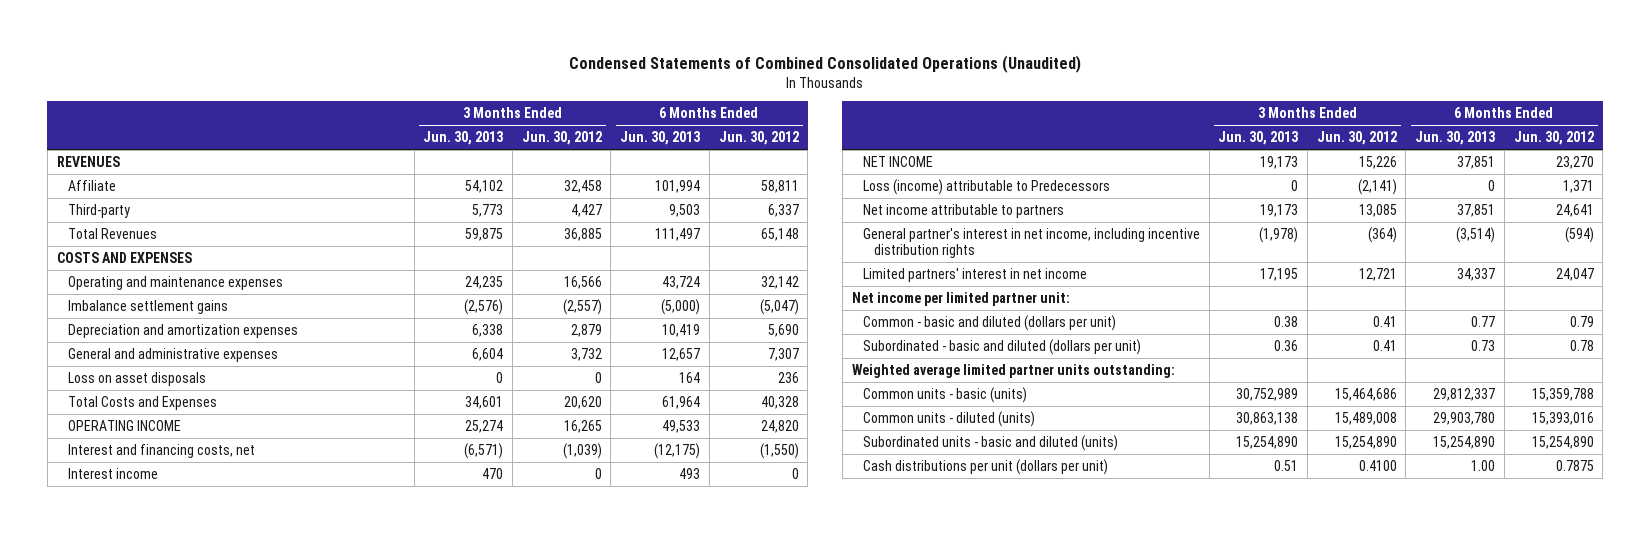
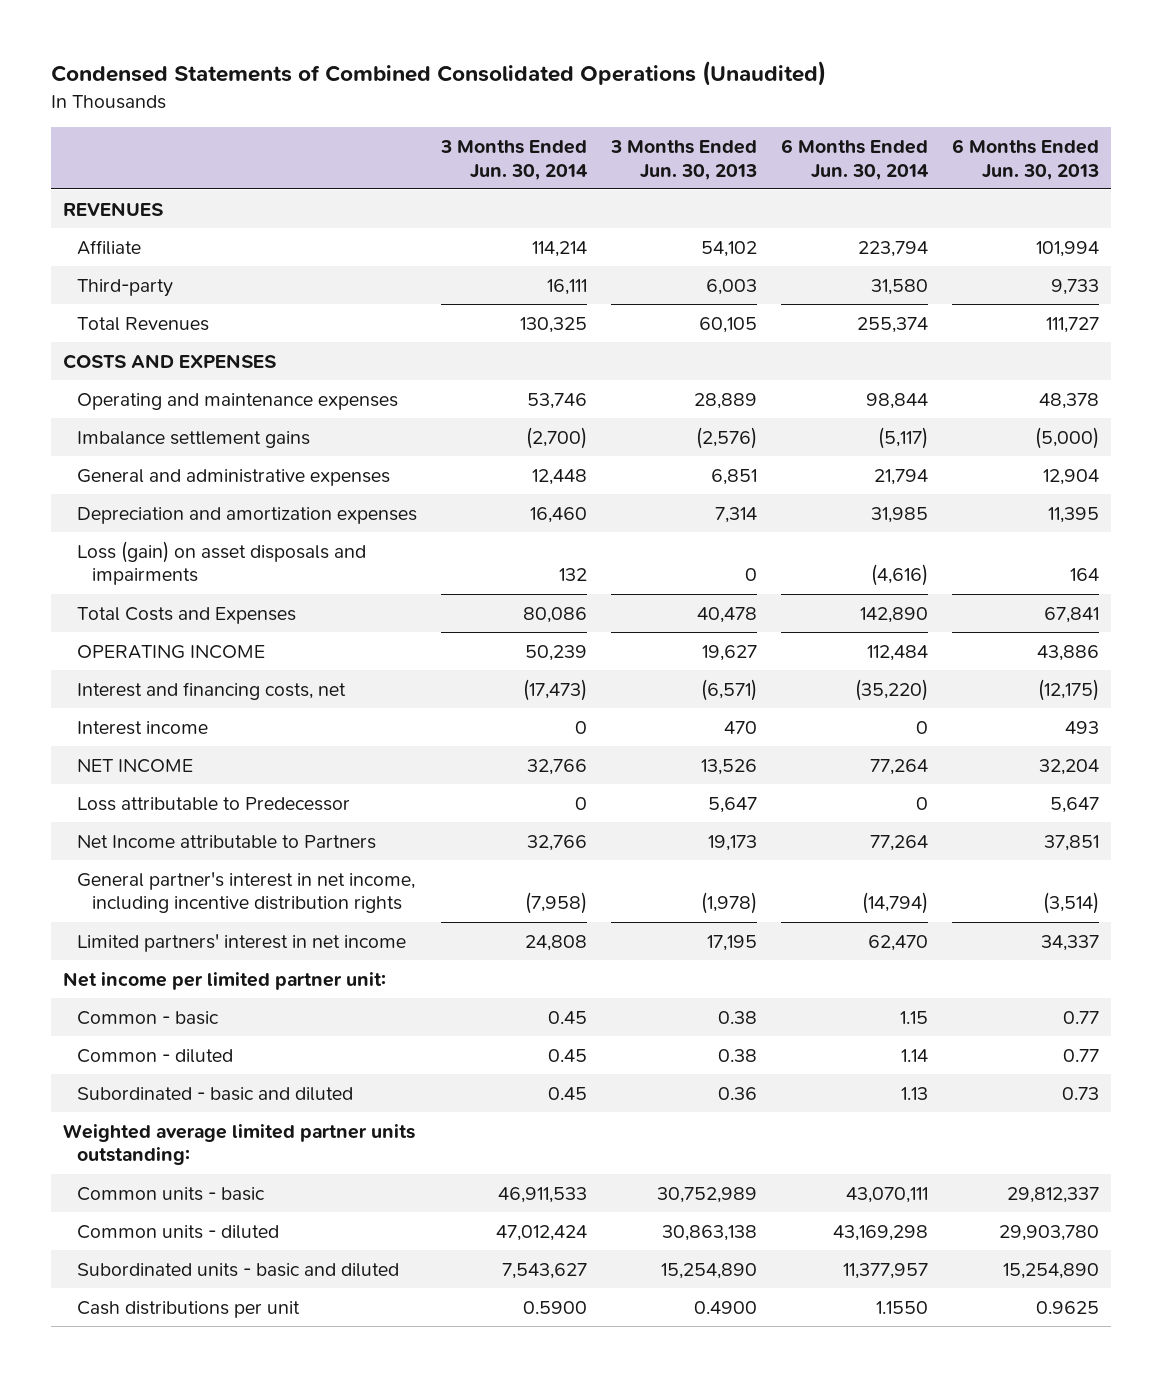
- | 3 Months Ended Jun. 30, 2013 | 3 Months Ended Jun. 30, 2012 | 6 Months Ended Jun. 30, 2013 | 6 Months Ended Jun. 30, 2012
+ | 3 Months Ended Jun. 30, 2014 | 3 Months Ended Jun. 30, 2013 | 6 Months Ended Jun. 30, 2014 | 6 Months Ended Jun. 30, 2013
- Third-party | 5,773 | 4,427 | 9,503 | 6,337
- Total Revenues | 59,875 | 36,885 | 111,497 | 65,148
+ Third-party | 16,111 | 6,003 | 31,580 | 9,733
+ Total Revenues | 130,325 | 60,105 | 255,374 | 111,727
- Operating and maintenance expenses | 24,235 | 16,566 | 43,724 | 32,142
+ Operating and maintenance expenses | 53,746 | 28,889 | 98,844 | 48,378
- Depreciation and amortization expenses | 6,338 | 2,879 | 10,419 | 5,690
- General and administrative expenses | 6,604 | 3,732 | 12,657 | 7,307
- Loss on asset disposals | 0 | 0 | 164 | 236
- Total Costs and Expenses | 34,601 | 20,620 | 61,964 | 40,328
- OPERATING INCOME | 25,274 | 16,265 | 49,533 | 24,820
+ General and administrative expenses | 12,448 | 6,851 | 21,794 | 12,904
+ Depreciation and amortization expenses | 16,460 | 7,314 | 31,985 | 11,395
+ Loss (gain) on asset disposals and impairments | 132 | 0 | (4,616) | 164
+ Total Costs and Expenses | 80,086 | 40,478 | 142,890 | 67,841
+ OPERATING INCOME | 50,239 | 19,627 | 112,484 | 43,886
- NET INCOME | 19,173 | 15,226 | 37,851 | 23,270
- Loss (income) attributable to Predecessors | 0 | (2,141) | 0 | 1,371
- Net income attributable to partners | 19,173 | 13,085 | 37,851 | 24,641
+ NET INCOME | 32,766 | 13,526 | 77,264 | 32,204
+ Loss attributable to Predecessor | 0 | 5,647 | 0 | 5,647
+ Net Income attributable to Partners | 32,766 | 19,173 | 77,264 | 37,851
- Common - basic and diluted (dollars per unit) | 0.38 | 0.41 | 0.77 | 0.79
- Subordinated - basic and diluted (dollars per unit) | 0.36 | 0.41 | 0.73 | 0.78
+ Common - basic | 0.45 | 0.38 | 1.15 | 0.77
+ Common - diluted | 0.45 | 0.38 | 1.14 | 0.77
+ Subordinated - basic and diluted | 0.45 | 0.36 | 1.13 | 0.73
- Common units - basic (units) | 30,752,989 | 15,464,686 | 29,812,337 | 15,359,788
- Common units - diluted (units) | 30,863,138 | 15,489,008 | 29,903,780 | 15,393,016
- Subordinated units - basic and diluted (units) | 15,254,890 | 15,254,890 | 15,254,890 | 15,254,890
- Cash distributions per unit (dollars per unit) | 0.51 | 0.4100 | 1.00 | 0.7875
+ Common units - basic | 46,911,533 | 30,752,989 | 43,070,111 | 29,812,337
+ Common units - diluted | 47,012,424 | 30,863,138 | 43,169,298 | 29,903,780
+ Subordinated units - basic and diluted | 7,543,627 | 15,254,890 | 11,377,957 | 15,254,890
+ Cash distributions per unit | 0.5900 | 0.4900 | 1.1550 | 0.9625

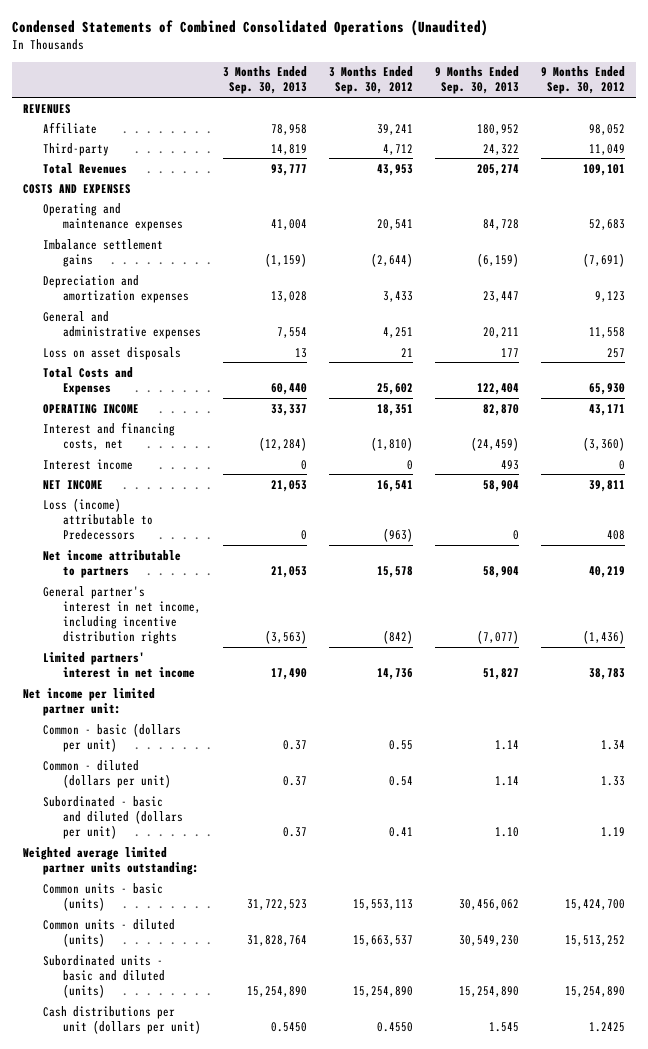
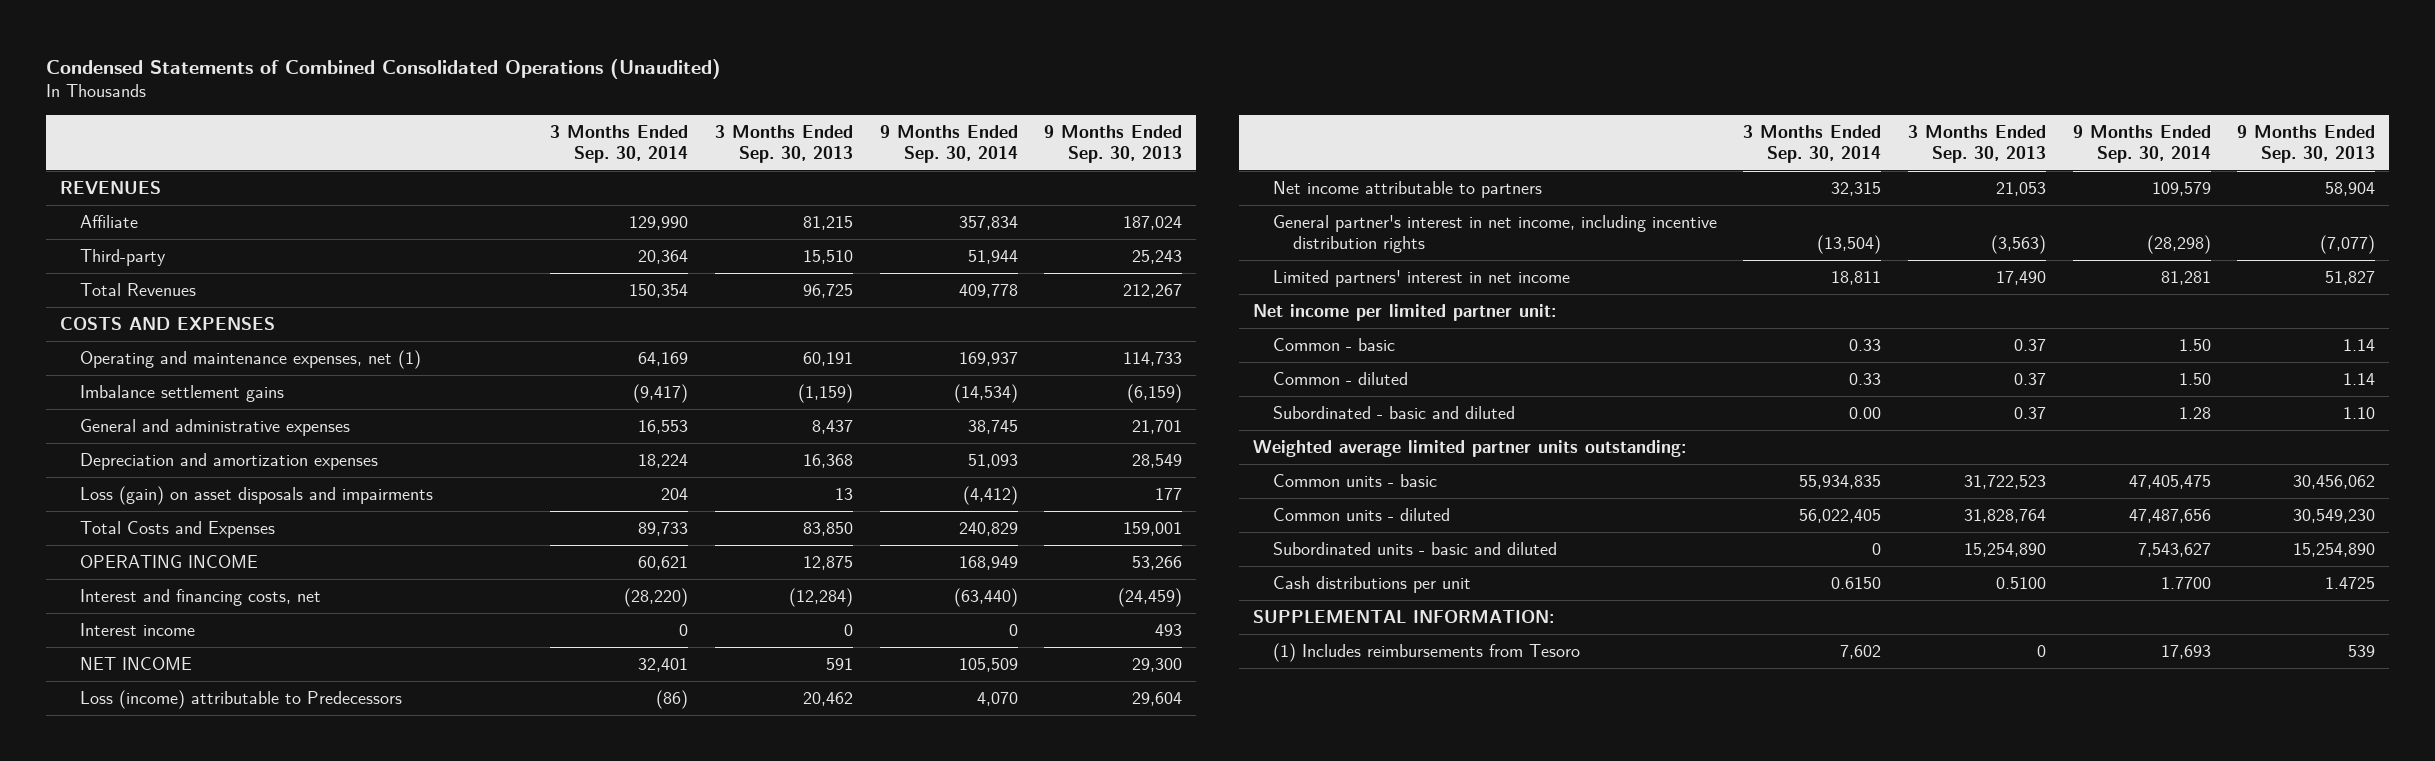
- | 3 Months Ended Sep. 30, 2013 | 3 Months Ended Sep. 30, 2012 | 9 Months Ended Sep. 30, 2013 | 9 Months Ended Sep. 30, 2012
+ | 3 Months Ended Sep. 30, 2014 | 3 Months Ended Sep. 30, 2013 | 9 Months Ended Sep. 30, 2014 | 9 Months Ended Sep. 30, 2013
- Affiliate | 78,958 | 39,241 | 180,952 | 98,052
- Third-party | 14,819 | 4,712 | 24,322 | 11,049
- Total Revenues | 93,777 | 43,953 | 205,274 | 109,101
+ Affiliate | 129,990 | 81,215 | 357,834 | 187,024
+ Third-party | 20,364 | 15,510 | 51,944 | 25,243
+ Total Revenues | 150,354 | 96,725 | 409,778 | 212,267
- Operating and maintenance expenses | 41,004 | 20,541 | 84,728 | 52,683
+ Operating and maintenance expenses, net (1) | 64,169 | 60,191 | 169,937 | 114,733
- Depreciation and amortization expenses | 13,028 | 3,433 | 23,447 | 9,123
- General and administrative expenses | 7,554 | 4,251 | 20,211 | 11,558
- Loss on asset disposals | 13 | 21 | 177 | 257
- Total Costs and Expenses | 60,440 | 25,602 | 122,404 | 65,930
- OPERATING INCOME | 33,337 | 18,351 | 82,870 | 43,171
+ General and administrative expenses | 16,553 | 8,437 | 38,745 | 21,701
+ Depreciation and amortization expenses | 18,224 | 16,368 | 51,093 | 28,549
+ Loss (gain) on asset disposals and impairments | 204 | 13 | (4,412) | 177
+ Total Costs and Expenses | 89,733 | 83,850 | 240,829 | 159,001
+ OPERATING INCOME | 60,621 | 12,875 | 168,949 | 53,266
- NET INCOME | 21,053 | 16,541 | 58,904 | 39,811
- Loss (income) attributable to Predecessors | 0 | (963) | 0 | 408
+ NET INCOME | 32,401 | 591 | 105,509 | 29,300
+ Loss (income) attributable to Predecessors | (86) | 20,462 | 4,070 | 29,604
- Common - basic (dollars per unit) | 0.37 | 0.55 | 1.14 | 1.34
- Common - diluted (dollars per unit) | 0.37 | 0.54 | 1.14 | 1.33
- Subordinated - basic and diluted (dollars per unit) | 0.37 | 0.41 | 1.10 | 1.19
+ Common - basic | 0.33 | 0.37 | 1.50 | 1.14
+ Common - diluted | 0.33 | 0.37 | 1.50 | 1.14
+ Subordinated - basic and diluted | 0.00 | 0.37 | 1.28 | 1.10
- Common units - basic (units) | 31,722,523 | 15,553,113 | 30,456,062 | 15,424,700
- Common units - diluted (units) | 31,828,764 | 15,663,537 | 30,549,230 | 15,513,252
- Subordinated units - basic and diluted (units) | 15,254,890 | 15,254,890 | 15,254,890 | 15,254,890
- Cash distributions per unit (dollars per unit) | 0.5450 | 0.4550 | 1.545 | 1.2425
+ Common units - basic | 55,934,835 | 31,722,523 | 47,405,475 | 30,456,062
+ Common units - diluted | 56,022,405 | 31,828,764 | 47,487,656 | 30,549,230
+ Subordinated units - basic and diluted | 0 | 15,254,890 | 7,543,627 | 15,254,890
+ Cash distributions per unit | 0.6150 | 0.5100 | 1.7700 | 1.4725
+ SUPPLEMENTAL INFORMATION:
+ (1) Includes reimbursements from Tesoro | 7,602 | 0 | 17,693 | 539

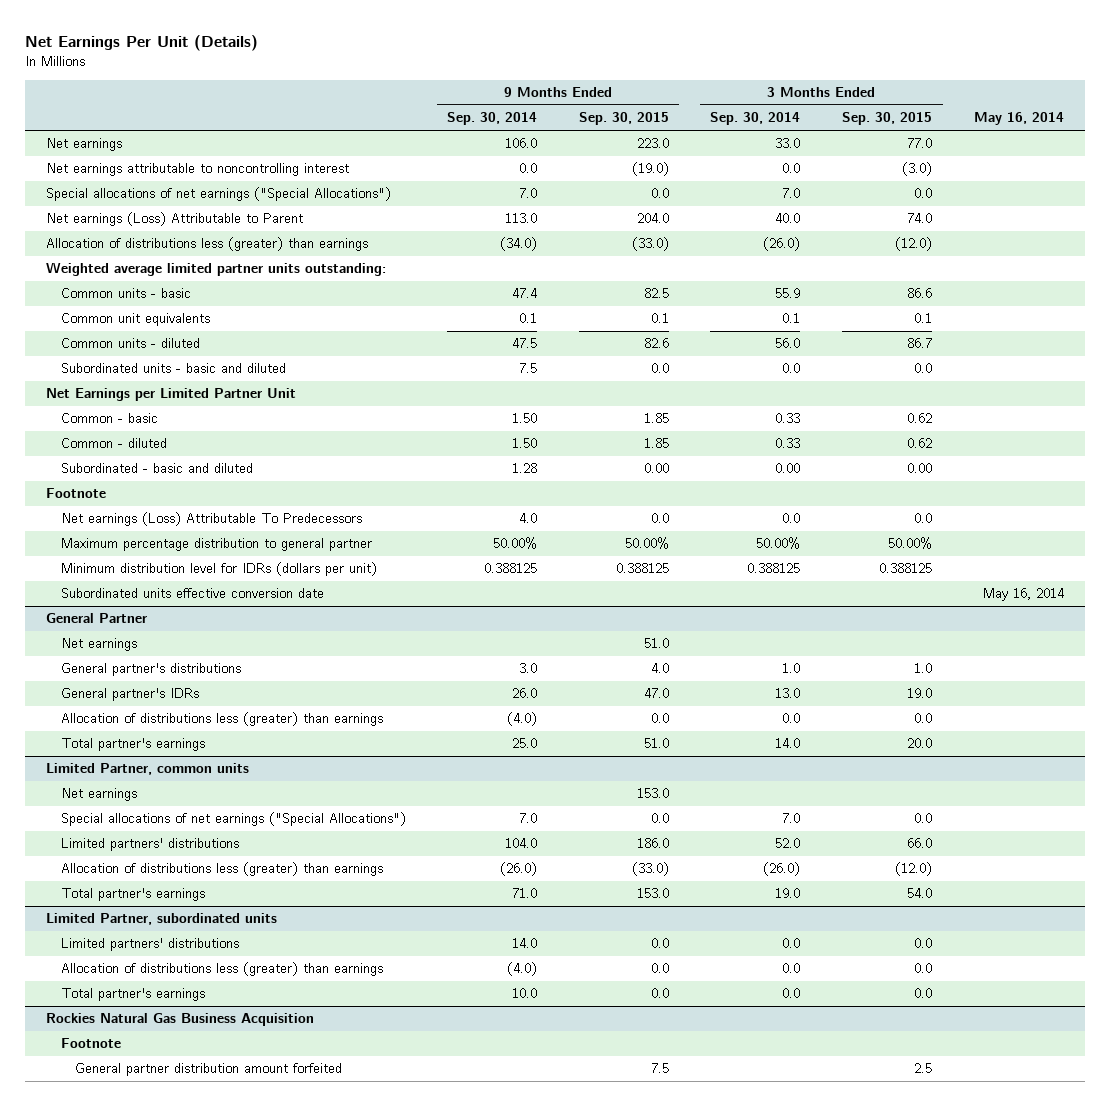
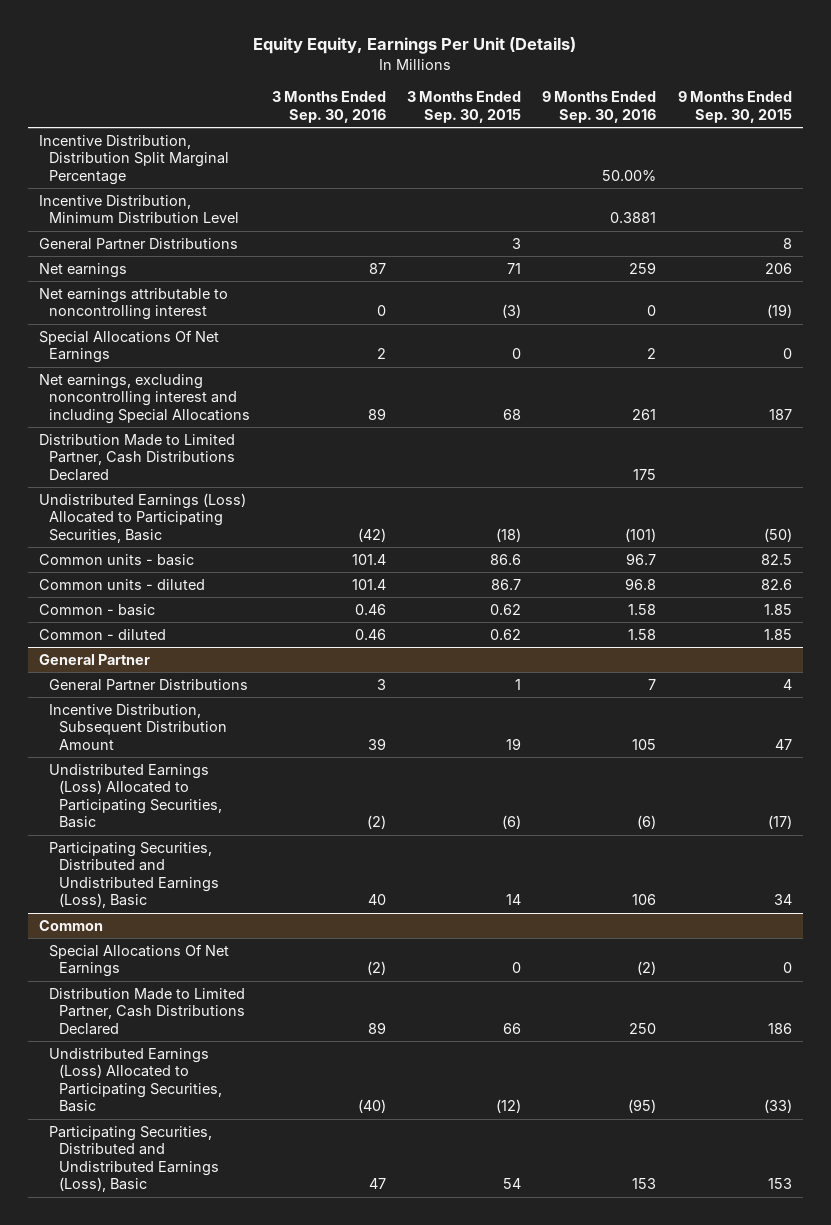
- Net Earnings Per Unit (Details)
+ Equity Equity, Earnings Per Unit (Details)
- | 9 Months Ended Sep. 30, 2014 | 9 Months Ended Sep. 30, 2015 | 3 Months Ended Sep. 30, 2014 | 3 Months Ended Sep. 30, 2015 | May 16, 2014
+ | 3 Months Ended Sep. 30, 2016 | 3 Months Ended Sep. 30, 2015 | 9 Months Ended Sep. 30, 2016 | 9 Months Ended Sep. 30, 2015
- Net earnings | 106.0 | 223.0 | 33.0 | 77.0 |
- Net earnings attributable to noncontrolling interest | 0.0 | (19.0) | 0.0 | (3.0) |
- Special allocations of net earnings ("Special Allocations") | 7.0 | 0.0 | 7.0 | 0.0 |
- Net earnings (Loss) Attributable to Parent | 113.0 | 204.0 | 40.0 | 74.0 |
- Allocation of distributions less (greater) than earnings | (34.0) | (33.0) | (26.0) | (12.0) |
- Weighted average limited partner units outstanding:
+ Incentive Distribution, Distribution Split Marginal Percentage | | | 50.00% |
+ Incentive Distribution, Minimum Distribution Level | | | 0.3881 |
+ General Partner Distributions | | 3 | | 8
+ Net earnings | 87 | 71 | 259 | 206
+ Net earnings attributable to noncontrolling interest | 0 | (3) | 0 | (19)
+ Special Allocations Of Net Earnings | 2 | 0 | 2 | 0
+ Net earnings, excluding noncontrolling interest and including Special Allocations | 89 | 68 | 261 | 187
+ Distribution Made to Limited Partner, Cash Distributions Declared | | | 175 |
+ Undistributed Earnings (Loss) Allocated to Participating Securities, Basic | (42) | (18) | (101) | (50)
- Common unit equivalents | 0.1 | 0.1 | 0.1 | 0.1 |
- Subordinated units - basic and diluted | 7.5 | 0.0 | 0.0 | 0.0 |
- Net Earnings per Limited Partner Unit
- Subordinated - basic and diluted | 1.28 | 0.00 | 0.00 | 0.00 |
- Footnote
- Net earnings (Loss) Attributable To Predecessors | 4.0 | 0.0 | 0.0 | 0.0 |
- Maximum percentage distribution to general partner | 50.00% | 50.00% | 50.00% | 50.00% |
- Minimum distribution level for IDRs (dollars per unit) | 0.388125 | 0.388125 | 0.388125 | 0.388125 |
- Subordinated units effective conversion date | | | | | May 16, 2014
@ General Partner
- Net earnings | | 51.0 | | |
- General partner's distributions | 3.0 | 4.0 | 1.0 | 1.0 |
- General partner's IDRs | 26.0 | 47.0 | 13.0 | 19.0 |
- Allocation of distributions less (greater) than earnings | (4.0) | 0.0 | 0.0 | 0.0 |
- Total partner's earnings | 25.0 | 51.0 | 14.0 | 20.0 |
- Limited Partner, common units
- Net earnings | | 153.0 | | |
- Special allocations of net earnings ("Special Allocations") | 7.0 | 0.0 | 7.0 | 0.0 |
- Limited partners' distributions | 104.0 | 186.0 | 52.0 | 66.0 |
- Allocation of distributions less (greater) than earnings | (26.0) | (33.0) | (26.0) | (12.0) |
- Total partner's earnings | 71.0 | 153.0 | 19.0 | 54.0 |
- Limited Partner, subordinated units
- Limited partners' distributions | 14.0 | 0.0 | 0.0 | 0.0 |
- Allocation of distributions less (greater) than earnings | (4.0) | 0.0 | 0.0 | 0.0 |
- Total partner's earnings | 10.0 | 0.0 | 0.0 | 0.0 |
- Rockies Natural Gas Business Acquisition
- Footnote
- General partner distribution amount forfeited | | 7.5 | | 2.5 |
@ General Partner
+ General Partner Distributions | 3 | 1 | 7 | 4
+ Incentive Distribution, Subsequent Distribution Amount | 39 | 19 | 105 | 47
+ Undistributed Earnings (Loss) Allocated to Participating Securities, Basic | (2) | (6) | (6) | (17)
+ Participating Securities, Distributed and Undistributed Earnings (Loss), Basic | 40 | 14 | 106 | 34
+ Common
+ Special Allocations Of Net Earnings | (2) | 0 | (2) | 0
+ Distribution Made to Limited Partner, Cash Distributions Declared | 89 | 66 | 250 | 186
+ Undistributed Earnings (Loss) Allocated to Participating Securities, Basic | (40) | (12) | (95) | (33)
+ Participating Securities, Distributed and Undistributed Earnings (Loss), Basic | 47 | 54 | 153 | 153

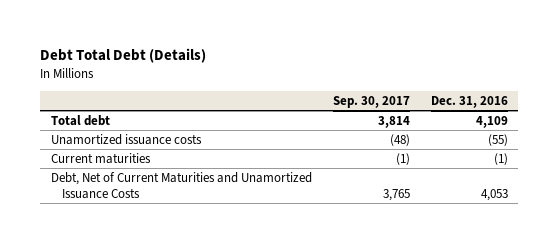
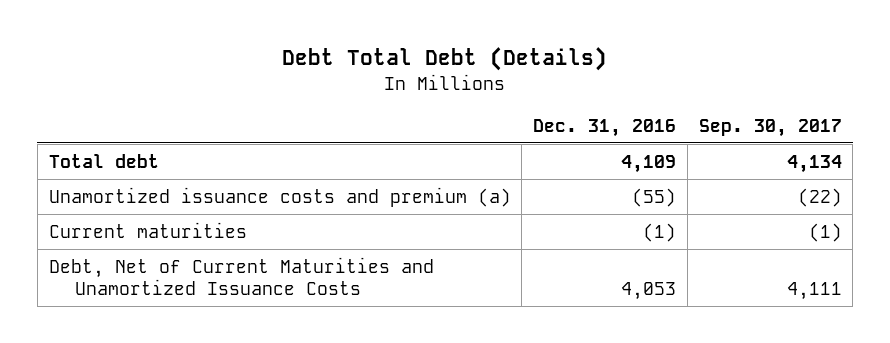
- | Sep. 30, 2017 | Dec. 31, 2016
+ | Dec. 31, 2016 | Sep. 30, 2017
- Total debt | 3,814 | 4,109
- Unamortized issuance costs | (48) | (55)
+ Total debt | 4,109 | 4,134
+ Unamortized issuance costs and premium (a) | (55) | (22)
- Debt, Net of Current Maturities and Unamortized Issuance Costs | 3,765 | 4,053
+ Debt, Net of Current Maturities and Unamortized Issuance Costs | 4,053 | 4,111

